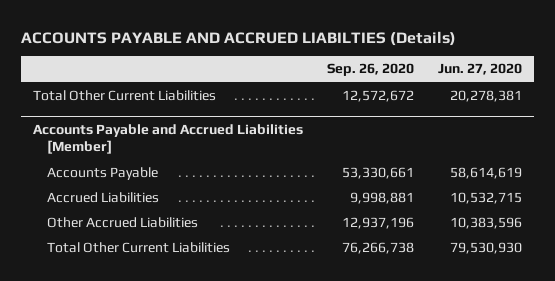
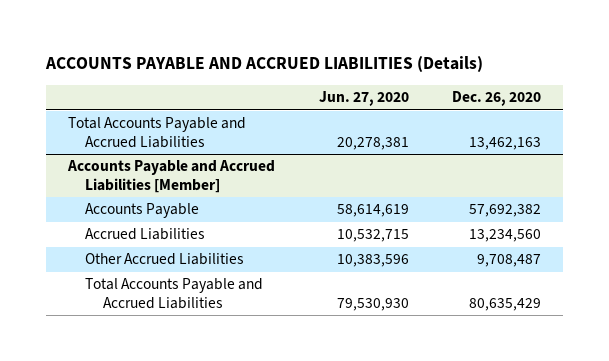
- ACCOUNTS PAYABLE AND ACCRUED LIABILTIES (Details)
+ ACCOUNTS PAYABLE AND ACCRUED LIABILITIES (Details)
- | Sep. 26, 2020 | Jun. 27, 2020
+ | Jun. 27, 2020 | Dec. 26, 2020
- Total Other Current Liabilities | 12,572,672 | 20,278,381
+ Total Accounts Payable and Accrued Liabilities | 20,278,381 | 13,462,163
@ Accounts Payable and Accrued Liabilities [Member]
- Total Other Current Liabilities | 76,266,738 | 79,530,930
+ Total Accounts Payable and Accrued Liabilities | 79,530,930 | 80,635,429

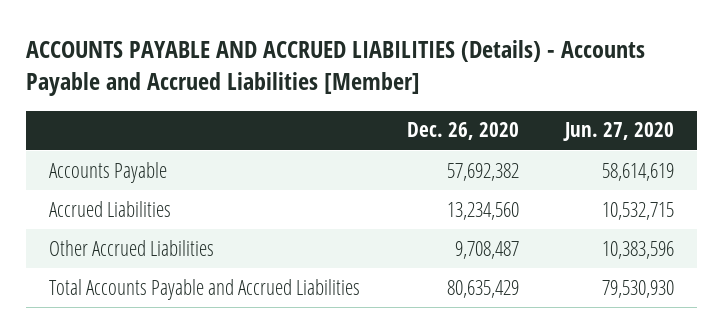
- ACCOUNTS PAYABLE AND ACCRUED LIABILITIES (Details)
+ ACCOUNTS PAYABLE AND ACCRUED LIABILITIES (Details) - Accounts Payable and Accrued Liabilities [Member]
- | Jun. 27, 2020 | Dec. 26, 2020
+ | Dec. 26, 2020 | Jun. 27, 2020
- Total Accounts Payable and Accrued Liabilities | 20,278,381 | 13,462,163
- Accounts Payable and Accrued Liabilities [Member]

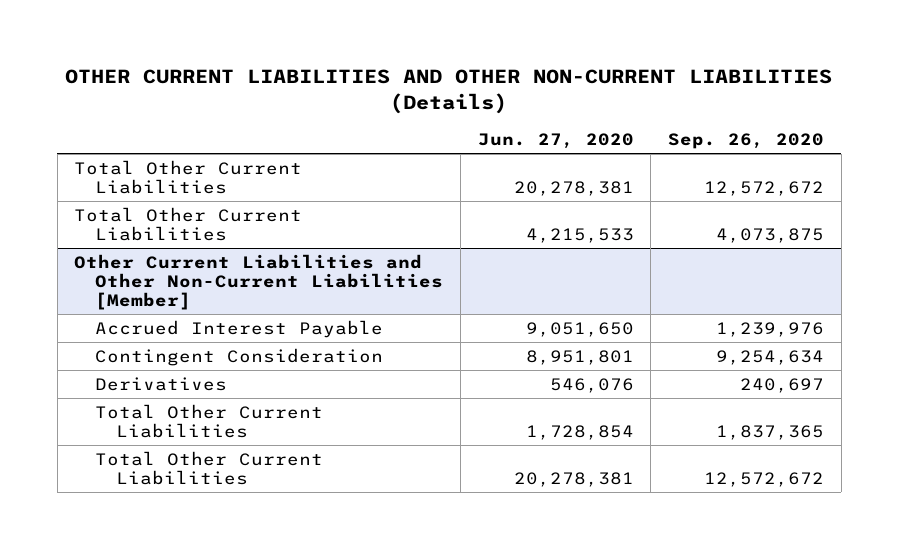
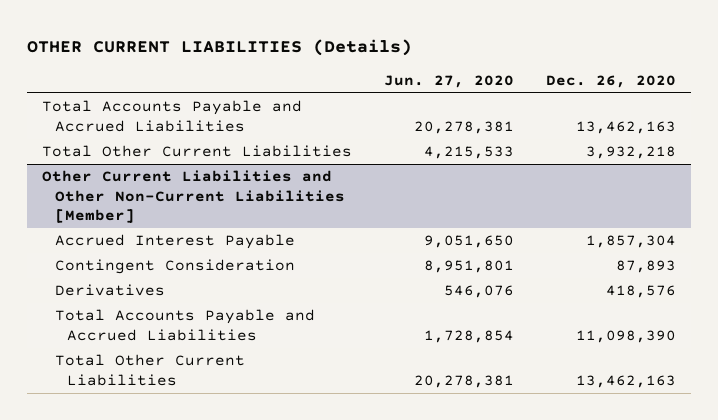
- OTHER CURRENT LIABILITIES AND OTHER NON-CURRENT LIABILITIES (Details)
+ OTHER CURRENT LIABILITIES (Details)
- | Jun. 27, 2020 | Sep. 26, 2020
+ | Jun. 27, 2020 | Dec. 26, 2020
- Total Other Current Liabilities | 20,278,381 | 12,572,672
+ Total Accounts Payable and Accrued Liabilities | 20,278,381 | 13,462,163
@ Other Current Liabilities and Other Non-Current Liabilities [Member]
- Total Other Current Liabilities | 1,728,854 | 1,837,365
+ Total Accounts Payable and Accrued Liabilities | 1,728,854 | 11,098,390

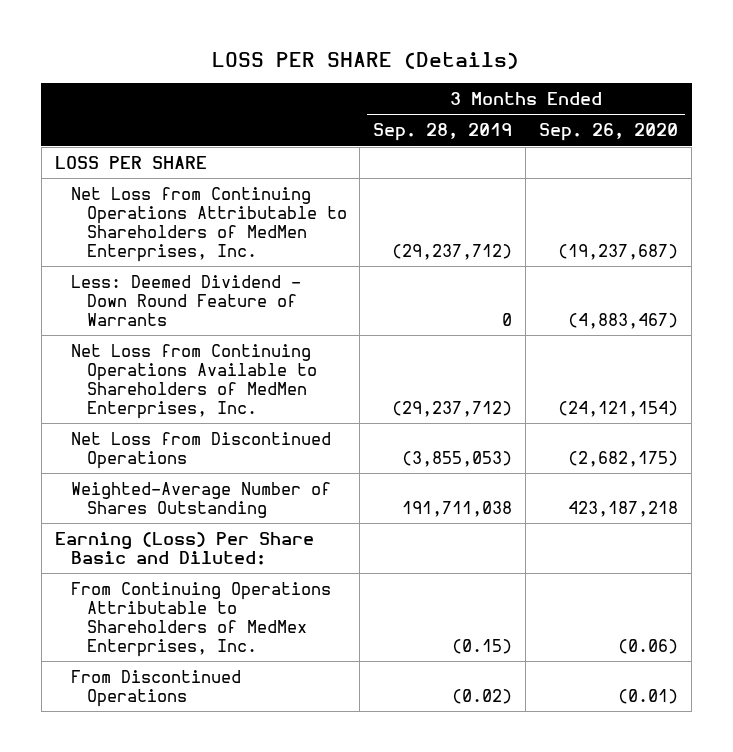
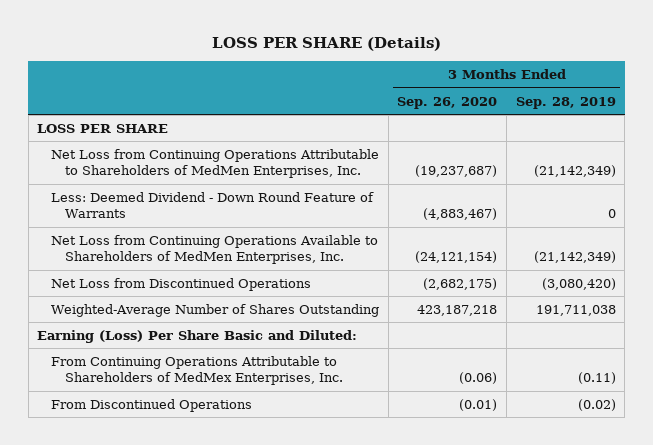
- | 3 Months Ended Sep. 28, 2019 | 3 Months Ended Sep. 26, 2020
+ | 3 Months Ended Sep. 26, 2020 | 3 Months Ended Sep. 28, 2019
- Net Loss from Continuing Operations Attributable to Shareholders of MedMen Enterprises, Inc. | (29,237,712) | (19,237,687)
+ Net Loss from Continuing Operations Attributable to Shareholders of MedMen Enterprises, Inc. | (19,237,687) | (21,142,349)
- Net Loss from Continuing Operations Available to Shareholders of MedMen Enterprises, Inc. | (29,237,712) | (24,121,154)
- Net Loss from Discontinued Operations | (3,855,053) | (2,682,175)
+ Net Loss from Continuing Operations Available to Shareholders of MedMen Enterprises, Inc. | (24,121,154) | (21,142,349)
+ Net Loss from Discontinued Operations | (2,682,175) | (3,080,420)
- From Continuing Operations Attributable to Shareholders of MedMex Enterprises, Inc. | (0.15) | (0.06)
+ From Continuing Operations Attributable to Shareholders of MedMex Enterprises, Inc. | (0.06) | (0.11)

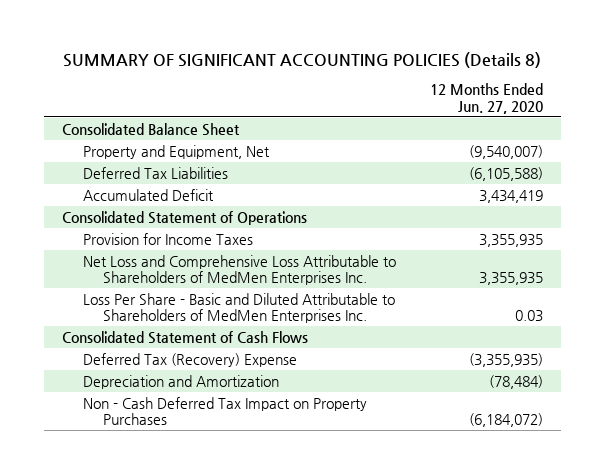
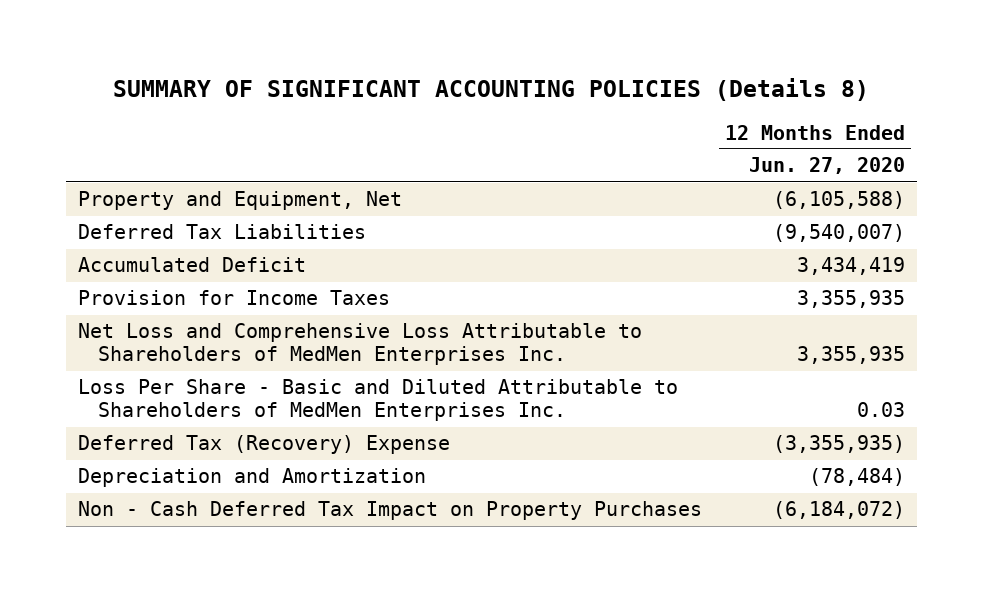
- Consolidated Balance Sheet
- Property and Equipment, Net | (9,540,007)
- Deferred Tax Liabilities | (6,105,588)
+ Property and Equipment, Net | (6,105,588)
+ Deferred Tax Liabilities | (9,540,007)
- Consolidated Statement of Operations
- Consolidated Statement of Cash Flows

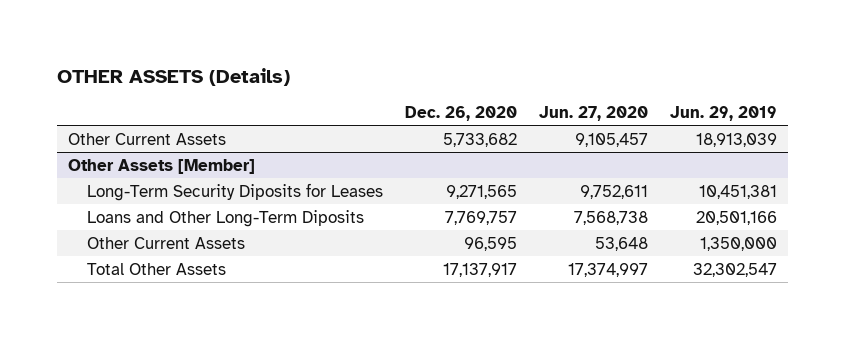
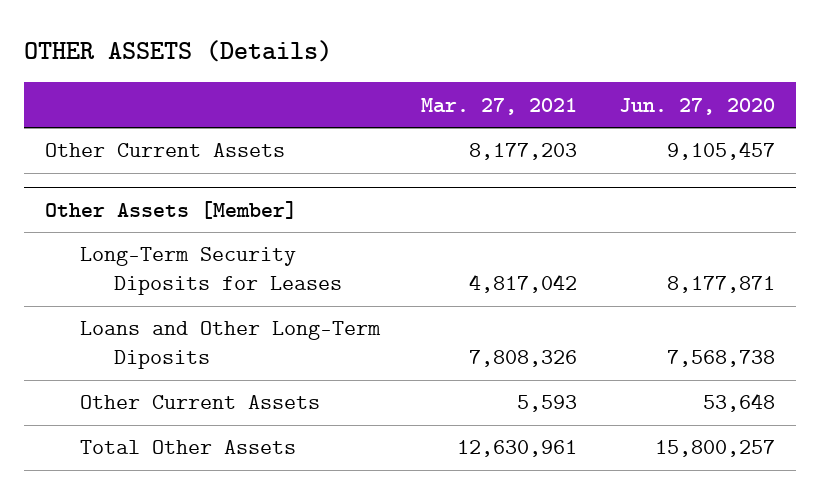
- | Dec. 26, 2020 | Jun. 27, 2020 | Jun. 29, 2019
+ | Mar. 27, 2021 | Jun. 27, 2020
@ Other Assets [Member]
- Long-Term Security Diposits for Leases | 9,271,565 | 9,752,611 | 10,451,381
+ Long-Term Security Diposits for Leases | 4,817,042 | 8,177,871
- Total Other Assets | 17,137,917 | 17,374,997 | 32,302,547
+ Total Other Assets | 12,630,961 | 15,800,257

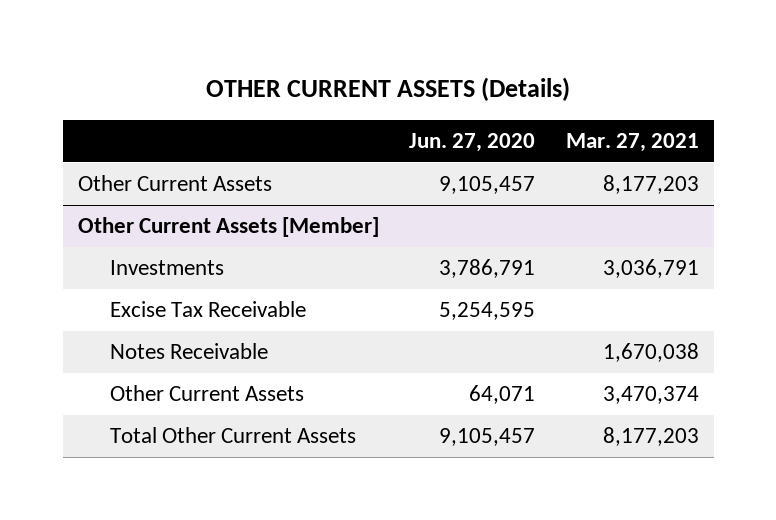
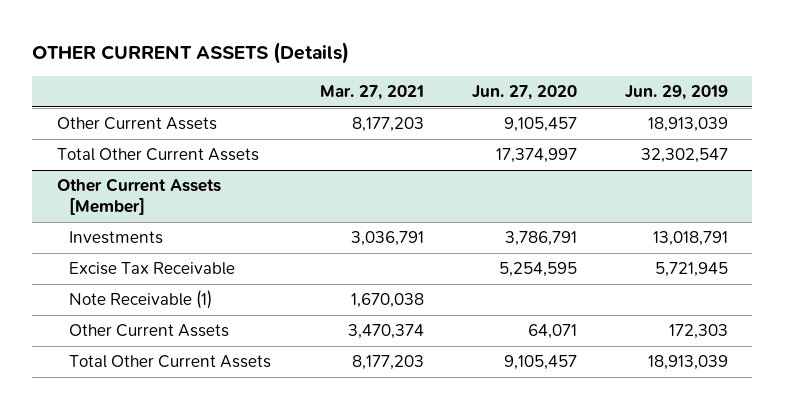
- | Jun. 27, 2020 | Mar. 27, 2021
+ | Mar. 27, 2021 | Jun. 27, 2020 | Jun. 29, 2019
+ Total Other Current Assets | | 17,374,997 | 32,302,547
@ Other Current Assets [Member]
- Notes Receivable | | 1,670,038
+ Note Receivable (1) | 1,670,038 | |

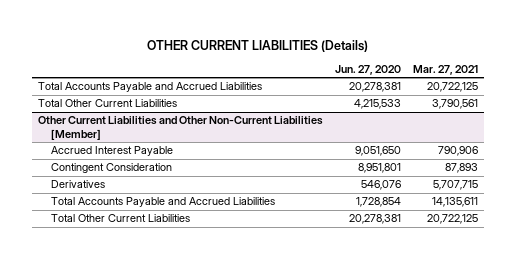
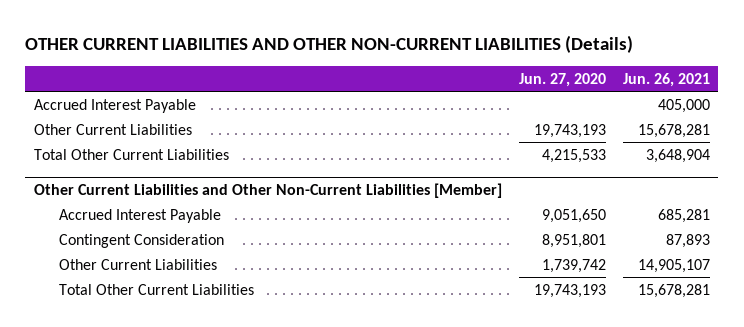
- OTHER CURRENT LIABILITIES (Details)
+ OTHER CURRENT LIABILITIES AND OTHER NON-CURRENT LIABILITIES (Details)
- | Jun. 27, 2020 | Mar. 27, 2021
+ | Jun. 27, 2020 | Jun. 26, 2021
- Total Accounts Payable and Accrued Liabilities | 20,278,381 | 20,722,125
+ Accrued Interest Payable | | 405,000
+ Other Current Liabilities | 19,743,193 | 15,678,281
@ Other Current Liabilities and Other Non-Current Liabilities [Member]
- Derivatives | 546,076 | 5,707,715
- Total Accounts Payable and Accrued Liabilities | 1,728,854 | 14,135,611
- Total Other Current Liabilities | 20,278,381 | 20,722,125
+ Other Current Liabilities | 1,739,742 | 14,905,107
+ Total Other Current Liabilities | 19,743,193 | 15,678,281

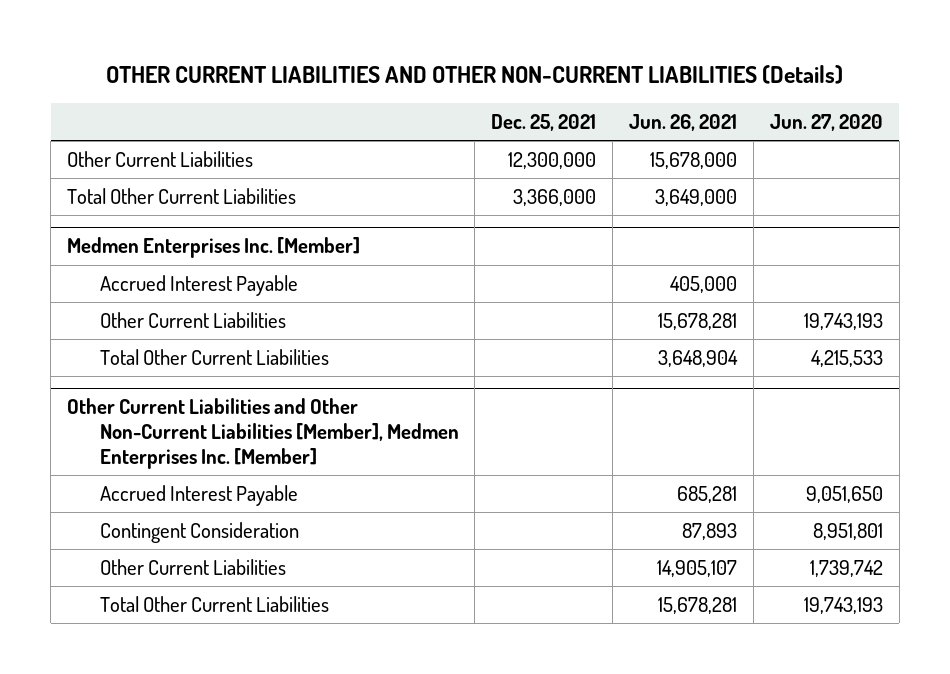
- | Jun. 27, 2020 | Jun. 26, 2021
+ | Dec. 25, 2021 | Jun. 26, 2021 | Jun. 27, 2020
+ Other Current Liabilities | 12,300,000 | 15,678,000 |
+ Total Other Current Liabilities | 3,366,000 | 3,649,000 |
+ Medmen Enterprises Inc. [Member]
- Other Current Liabilities and Other Non-Current Liabilities [Member]
+ Other Current Liabilities and Other Non-Current Liabilities [Member], Medmen Enterprises Inc. [Member]

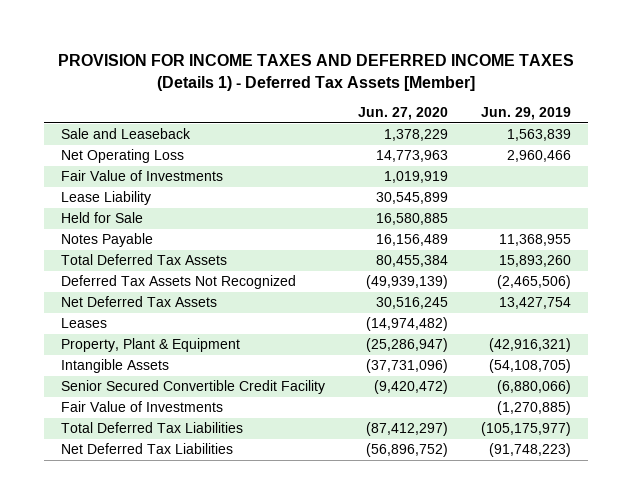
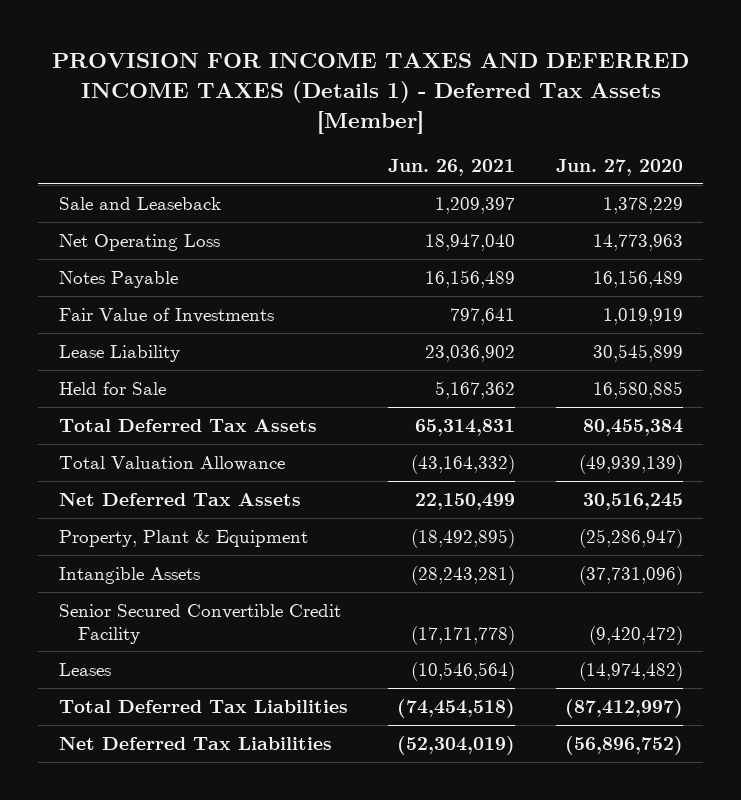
- | Jun. 27, 2020 | Jun. 29, 2019
+ | Jun. 26, 2021 | Jun. 27, 2020
moved up: Notes Payable | 16,156,489 | 16,156,489
- Deferred Tax Assets Not Recognized | (49,939,139) | (2,465,506)
+ Total Valuation Allowance | (43,164,332) | (49,939,139)
- Fair Value of Investments | | (1,270,885)
- Total Deferred Tax Liabilities | (87,412,297) | (105,175,977)
moved down: Leases | (10,546,564) | (14,974,482)
+ Total Deferred Tax Liabilities | (74,454,518) | (87,412,997)

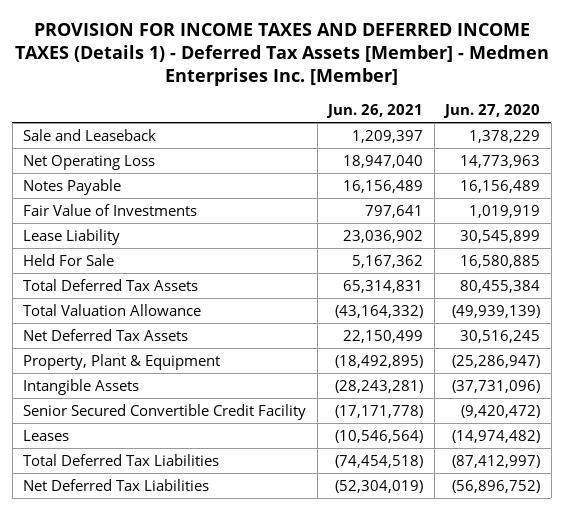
- PROVISION FOR INCOME TAXES AND DEFERRED INCOME TAXES (Details 1) - Deferred Tax Assets [Member]
+ PROVISION FOR INCOME TAXES AND DEFERRED INCOME TAXES (Details 1) - Deferred Tax Assets [Member] - Medmen Enterprises Inc. [Member]
- Held for Sale | 5,167,362 | 16,580,885
+ Held For Sale | 5,167,362 | 16,580,885

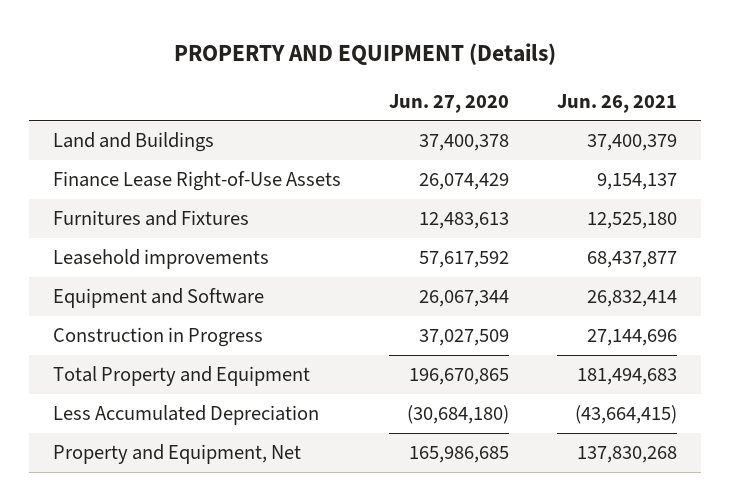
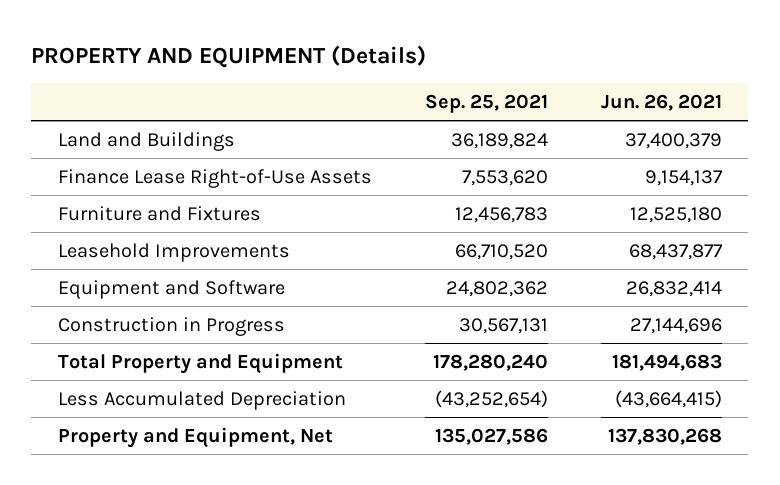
- | Jun. 27, 2020 | Jun. 26, 2021
+ | Sep. 25, 2021 | Jun. 26, 2021
- Furnitures and Fixtures | 12,483,613 | 12,525,180
- Leasehold improvements | 57,617,592 | 68,437,877
+ Furniture and Fixtures | 12,456,783 | 12,525,180
+ Leasehold Improvements | 66,710,520 | 68,437,877

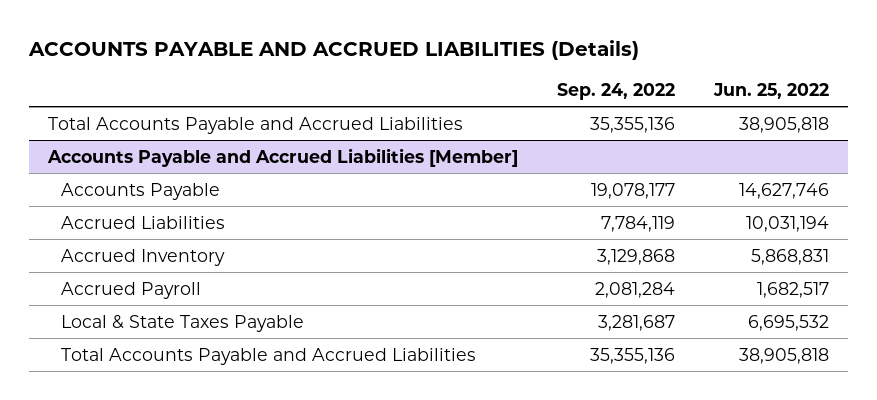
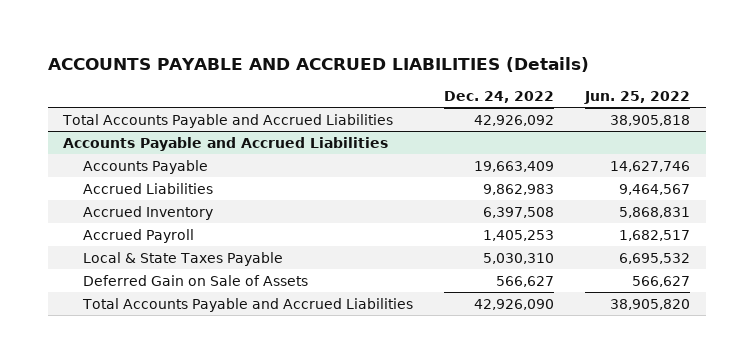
- | Sep. 24, 2022 | Jun. 25, 2022
+ | Dec. 24, 2022 | Jun. 25, 2022
- Accounts Payable and Accrued Liabilities [Member]
+ Accounts Payable and Accrued Liabilities
- Accrued Liabilities | 7,784,119 | 10,031,194
+ Accrued Liabilities | 9,862,983 | 9,464,567
- Total Accounts Payable and Accrued Liabilities | 35,355,136 | 38,905,818
+ Deferred Gain on Sale of Assets | 566,627 | 566,627
+ Total Accounts Payable and Accrued Liabilities | 42,926,090 | 38,905,820

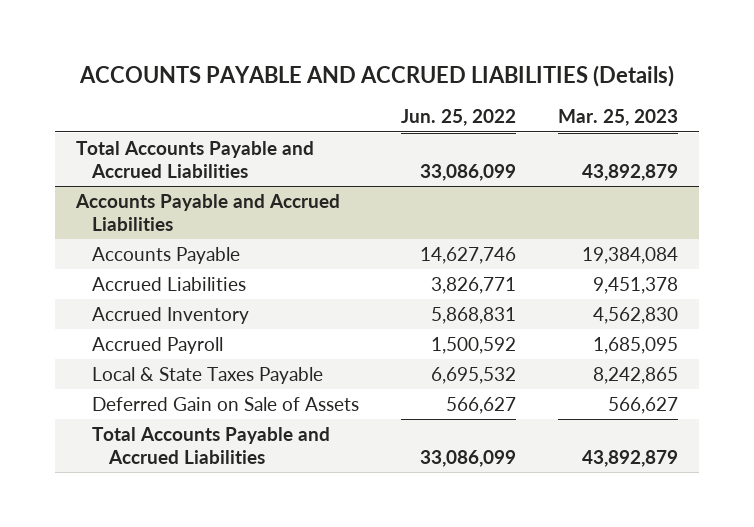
- | Dec. 24, 2022 | Jun. 25, 2022
+ | Jun. 25, 2022 | Mar. 25, 2023
- Total Accounts Payable and Accrued Liabilities | 42,926,092 | 38,905,818
+ Total Accounts Payable and Accrued Liabilities | 33,086,099 | 43,892,879
@ Accounts Payable and Accrued Liabilities
- Accrued Liabilities | 9,862,983 | 9,464,567
+ Accrued Liabilities | 3,826,771 | 9,451,378
- Accrued Payroll | 1,405,253 | 1,682,517
+ Accrued Payroll | 1,500,592 | 1,685,095
- Total Accounts Payable and Accrued Liabilities | 42,926,090 | 38,905,820
+ Total Accounts Payable and Accrued Liabilities | 33,086,099 | 43,892,879

